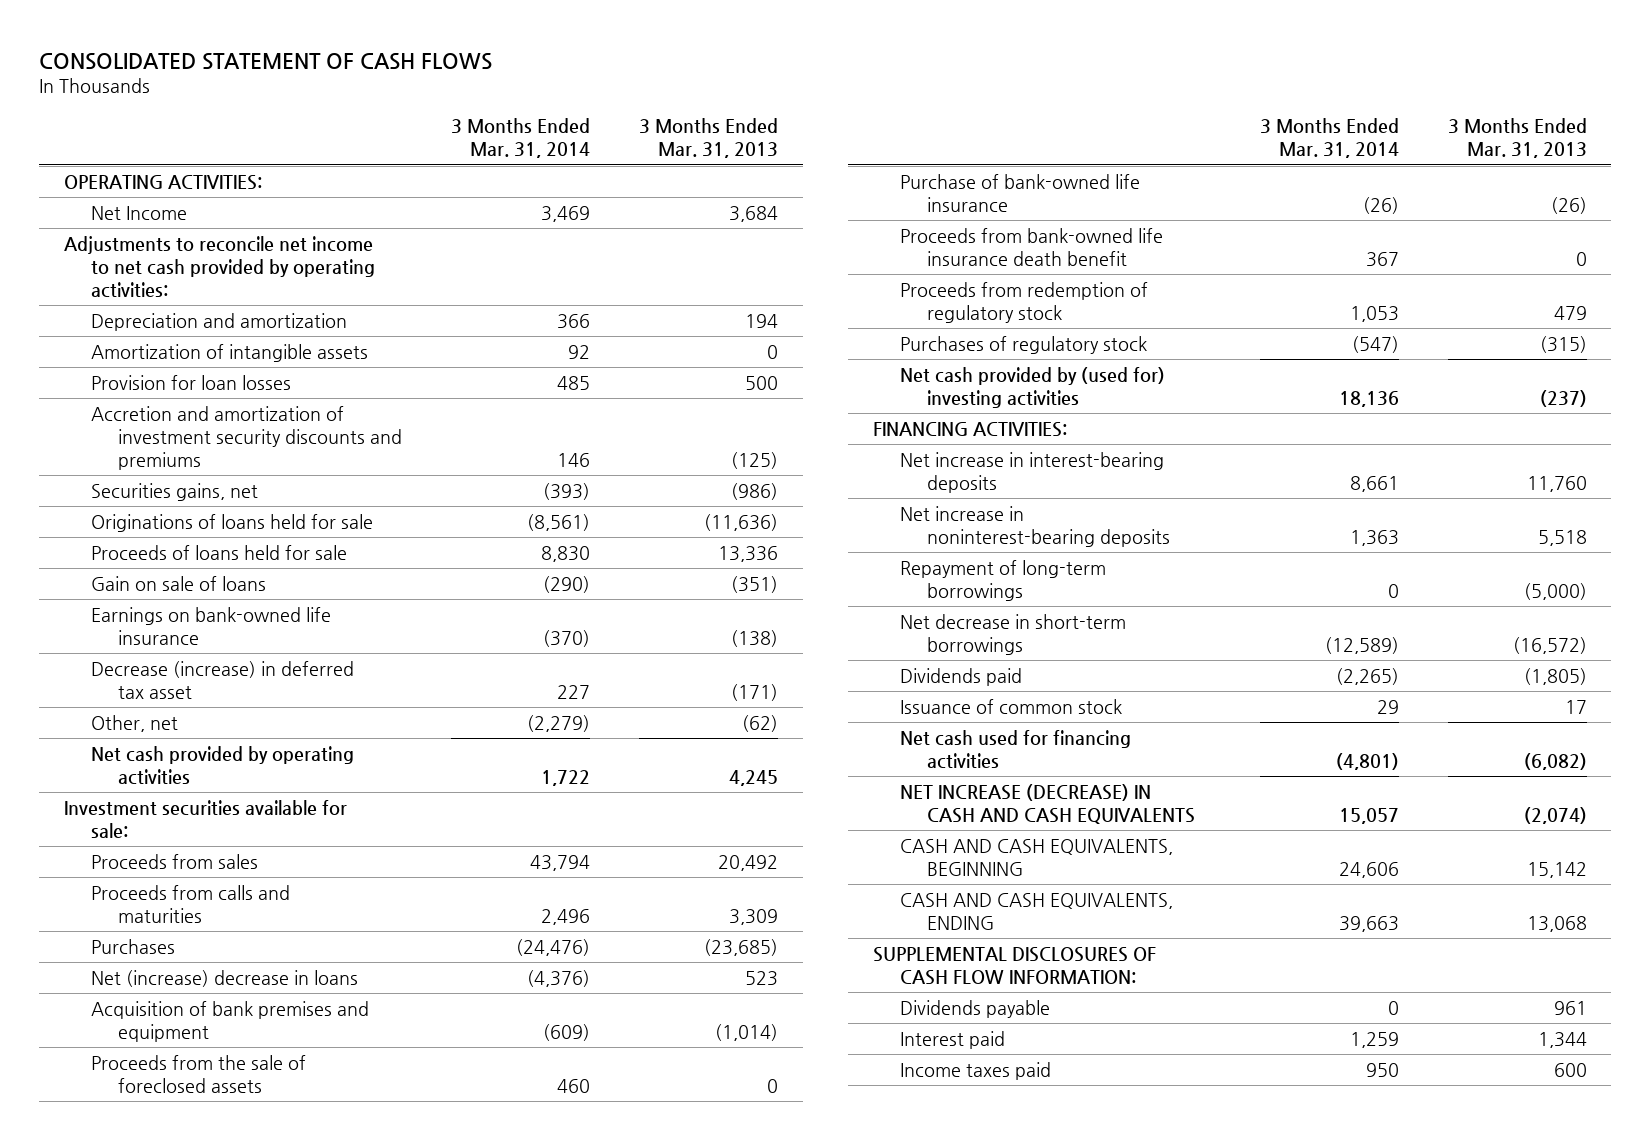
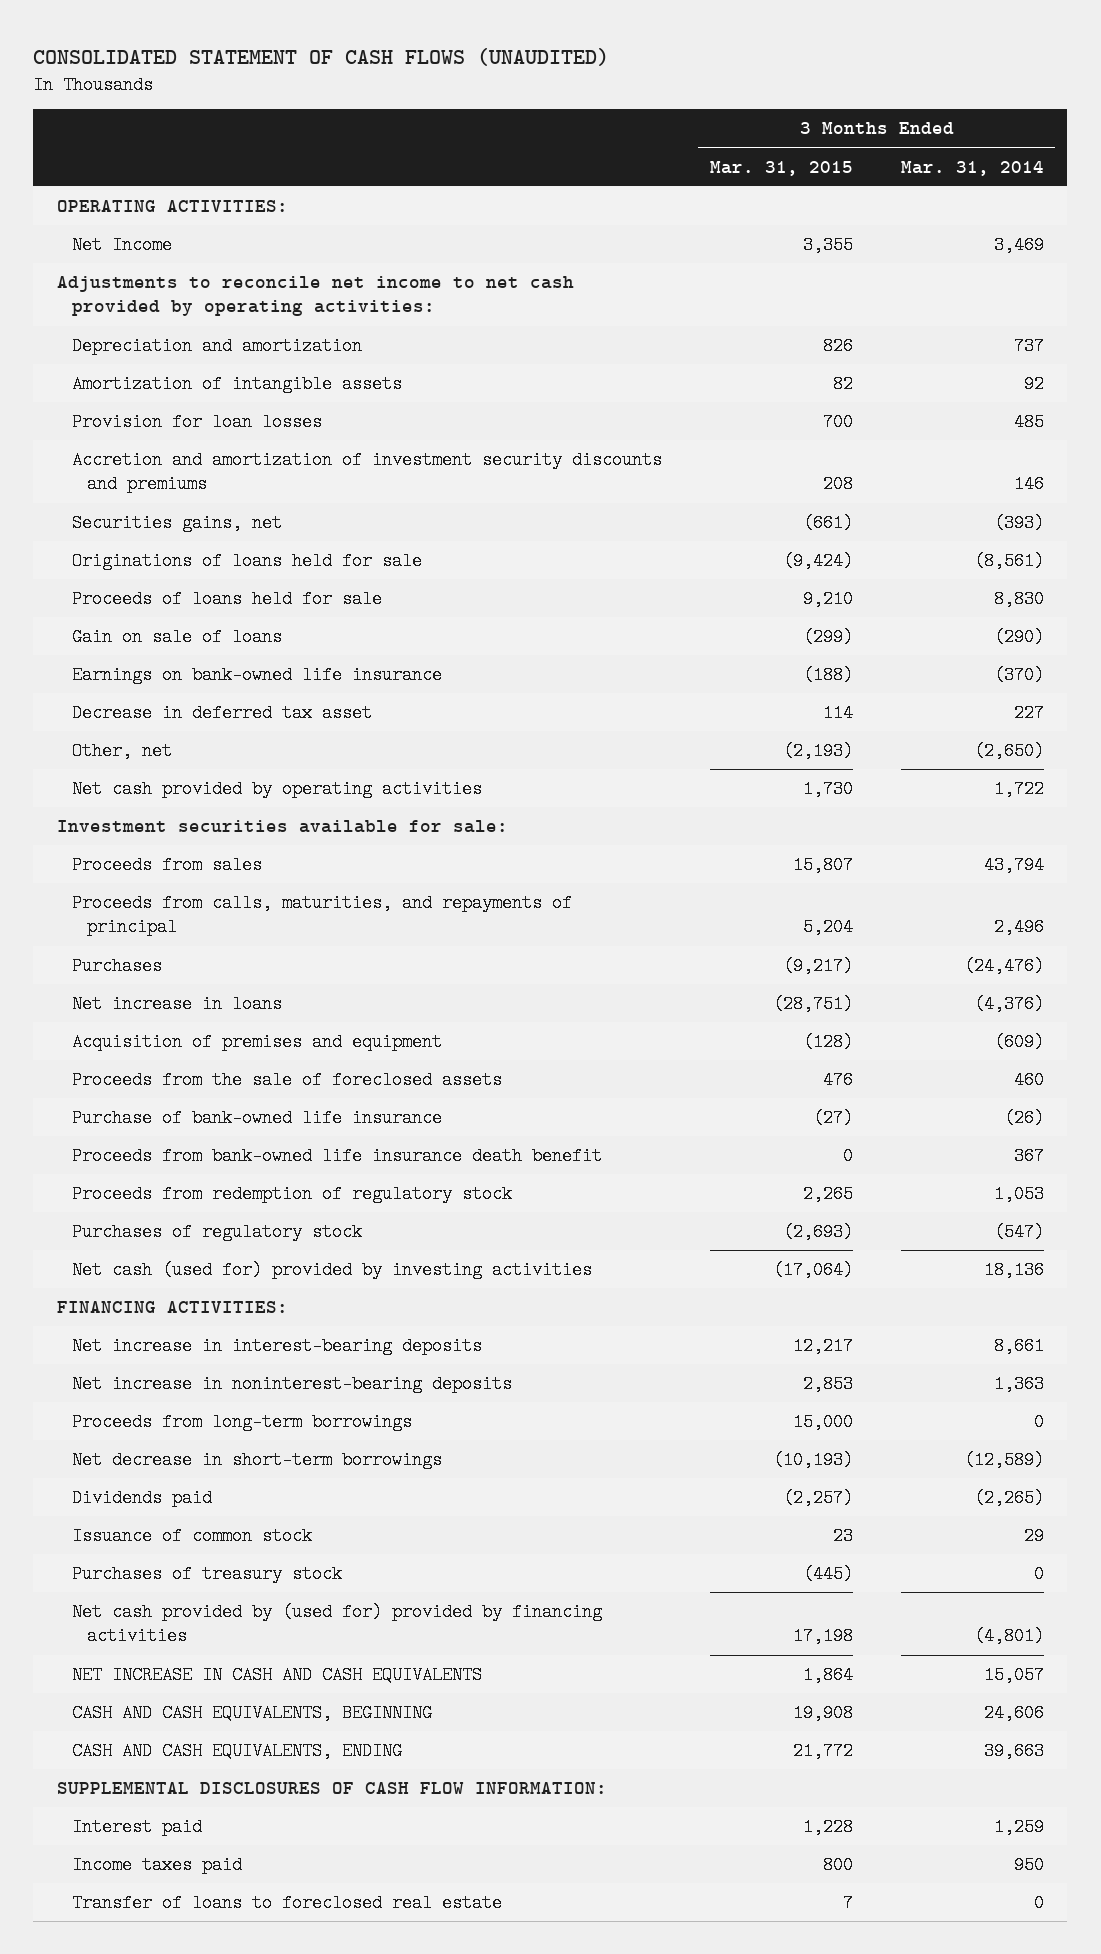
- CONSOLIDATED STATEMENT OF CASH FLOWS
+ CONSOLIDATED STATEMENT OF CASH FLOWS (UNAUDITED)
- | 3 Months Ended Mar. 31, 2014 | 3 Months Ended Mar. 31, 2013
+ | 3 Months Ended Mar. 31, 2015 | 3 Months Ended Mar. 31, 2014
- Depreciation and amortization | 366 | 194
+ Depreciation and amortization | 826 | 737
- Decrease (increase) in deferred tax asset | 227 | (171)
- Other, net | (2,279) | (62)
+ Decrease in deferred tax asset | 114 | 227
+ Other, net | (2,193) | (2,650)
- Proceeds from calls and maturities | 2,496 | 3,309
+ Proceeds from calls, maturities, and repayments of principal | 5,204 | 2,496
- Net (increase) decrease in loans | (4,376) | 523
- Acquisition of bank premises and equipment | (609) | (1,014)
+ Net increase in loans | (28,751) | (4,376)
+ Acquisition of premises and equipment | (128) | (609)
- Net cash provided by (used for) investing activities | 18,136 | (237)
+ Net cash (used for) provided by investing activities | (17,064) | 18,136
- Repayment of long-term borrowings | 0 | (5,000)
+ Proceeds from long-term borrowings | 15,000 | 0
- Net cash used for financing activities | (4,801) | (6,082)
- NET INCREASE (DECREASE) IN CASH AND CASH EQUIVALENTS | 15,057 | (2,074)
+ Purchases of treasury stock | (445) | 0
+ Net cash provided by (used for) provided by financing activities | 17,198 | (4,801)
+ NET INCREASE IN CASH AND CASH EQUIVALENTS | 1,864 | 15,057
- Dividends payable | 0 | 961
+ Transfer of loans to foreclosed real estate | 7 | 0

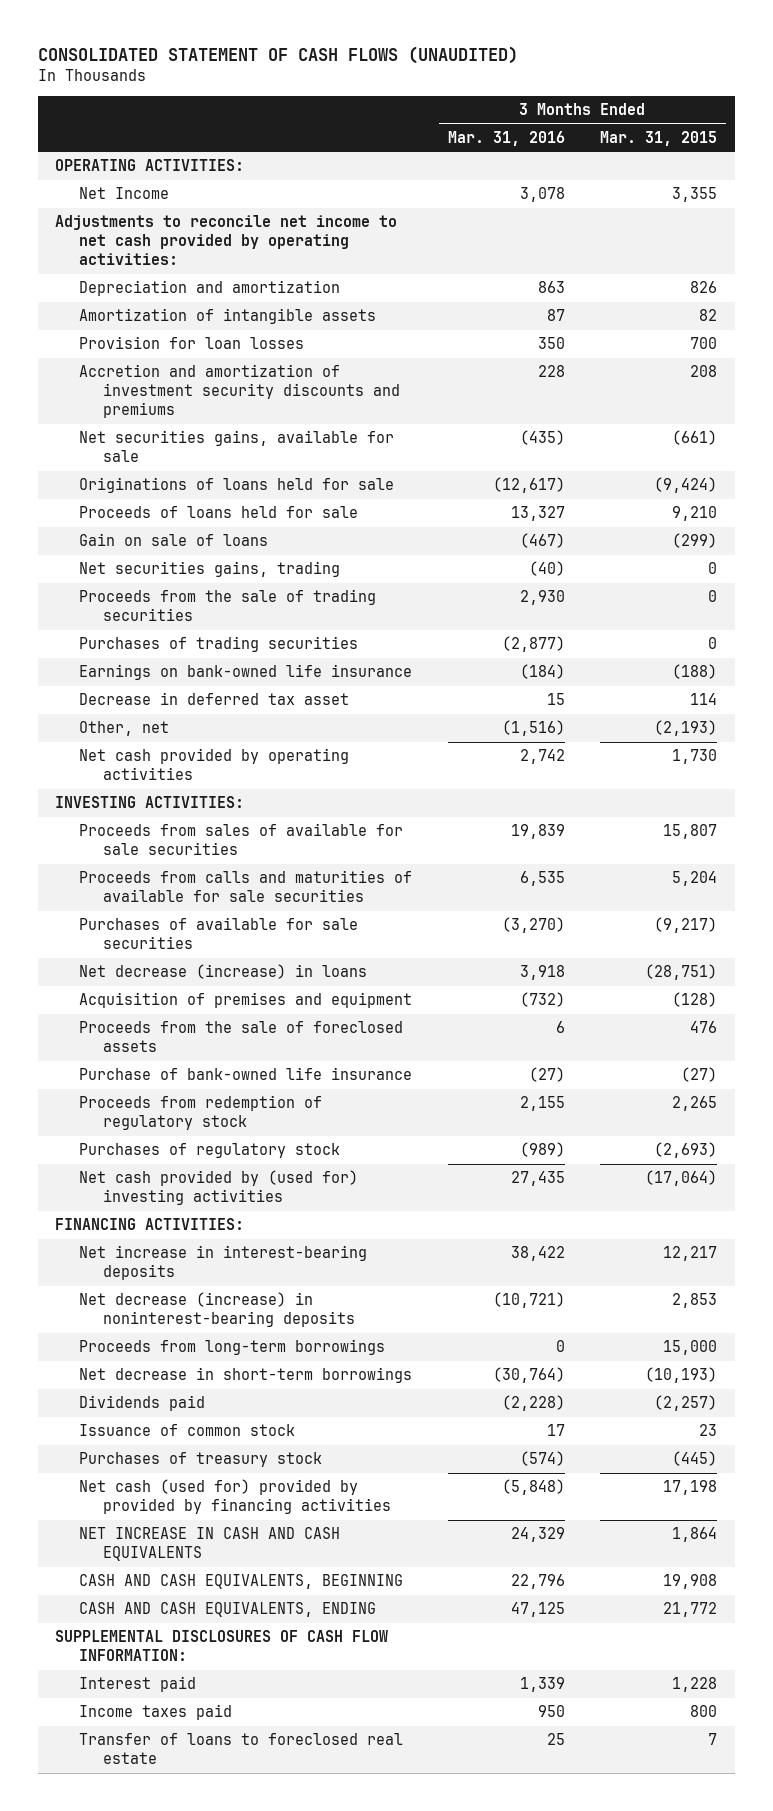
- | 3 Months Ended Mar. 31, 2015 | 3 Months Ended Mar. 31, 2014
+ | 3 Months Ended Mar. 31, 2016 | 3 Months Ended Mar. 31, 2015
- Securities gains, net | (661) | (393)
+ Net securities gains, available for sale | (435) | (661)
+ Net securities gains, trading | (40) | 0
+ Proceeds from the sale of trading securities | 2,930 | 0
+ Purchases of trading securities | (2,877) | 0
- Investment securities available for sale:
- Proceeds from sales | 15,807 | 43,794
- Proceeds from calls, maturities, and repayments of principal | 5,204 | 2,496
- Purchases | (9,217) | (24,476)
- Net increase in loans | (28,751) | (4,376)
+ INVESTING ACTIVITIES:
+ Proceeds from sales of available for sale securities | 19,839 | 15,807
+ Proceeds from calls and maturities of available for sale securities | 6,535 | 5,204
+ Purchases of available for sale securities | (3,270) | (9,217)
+ Net decrease (increase) in loans | 3,918 | (28,751)
- Proceeds from bank-owned life insurance death benefit | 0 | 367
- Net cash (used for) provided by investing activities | (17,064) | 18,136
+ Net cash provided by (used for) investing activities | 27,435 | (17,064)
- Net increase in noninterest-bearing deposits | 2,853 | 1,363
+ Net decrease (increase) in noninterest-bearing deposits | (10,721) | 2,853
- Net cash provided by (used for) provided by financing activities | 17,198 | (4,801)
+ Net cash (used for) provided by provided by financing activities | (5,848) | 17,198

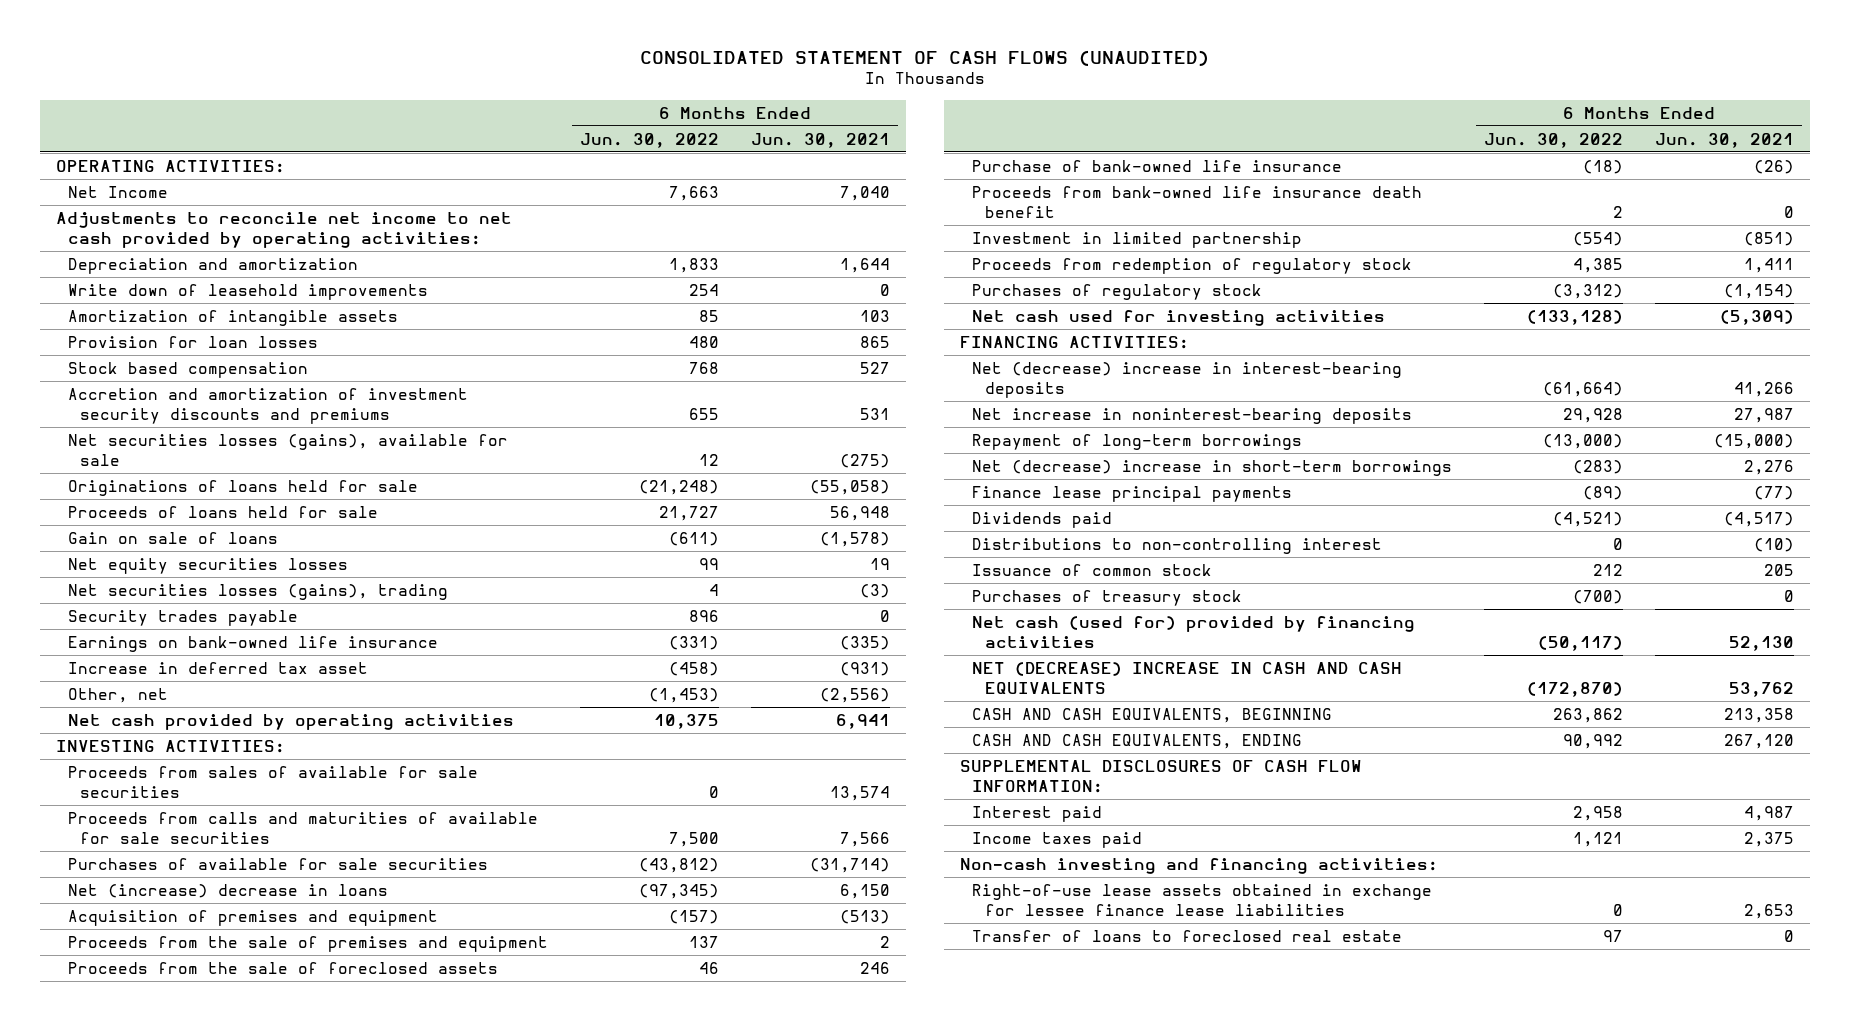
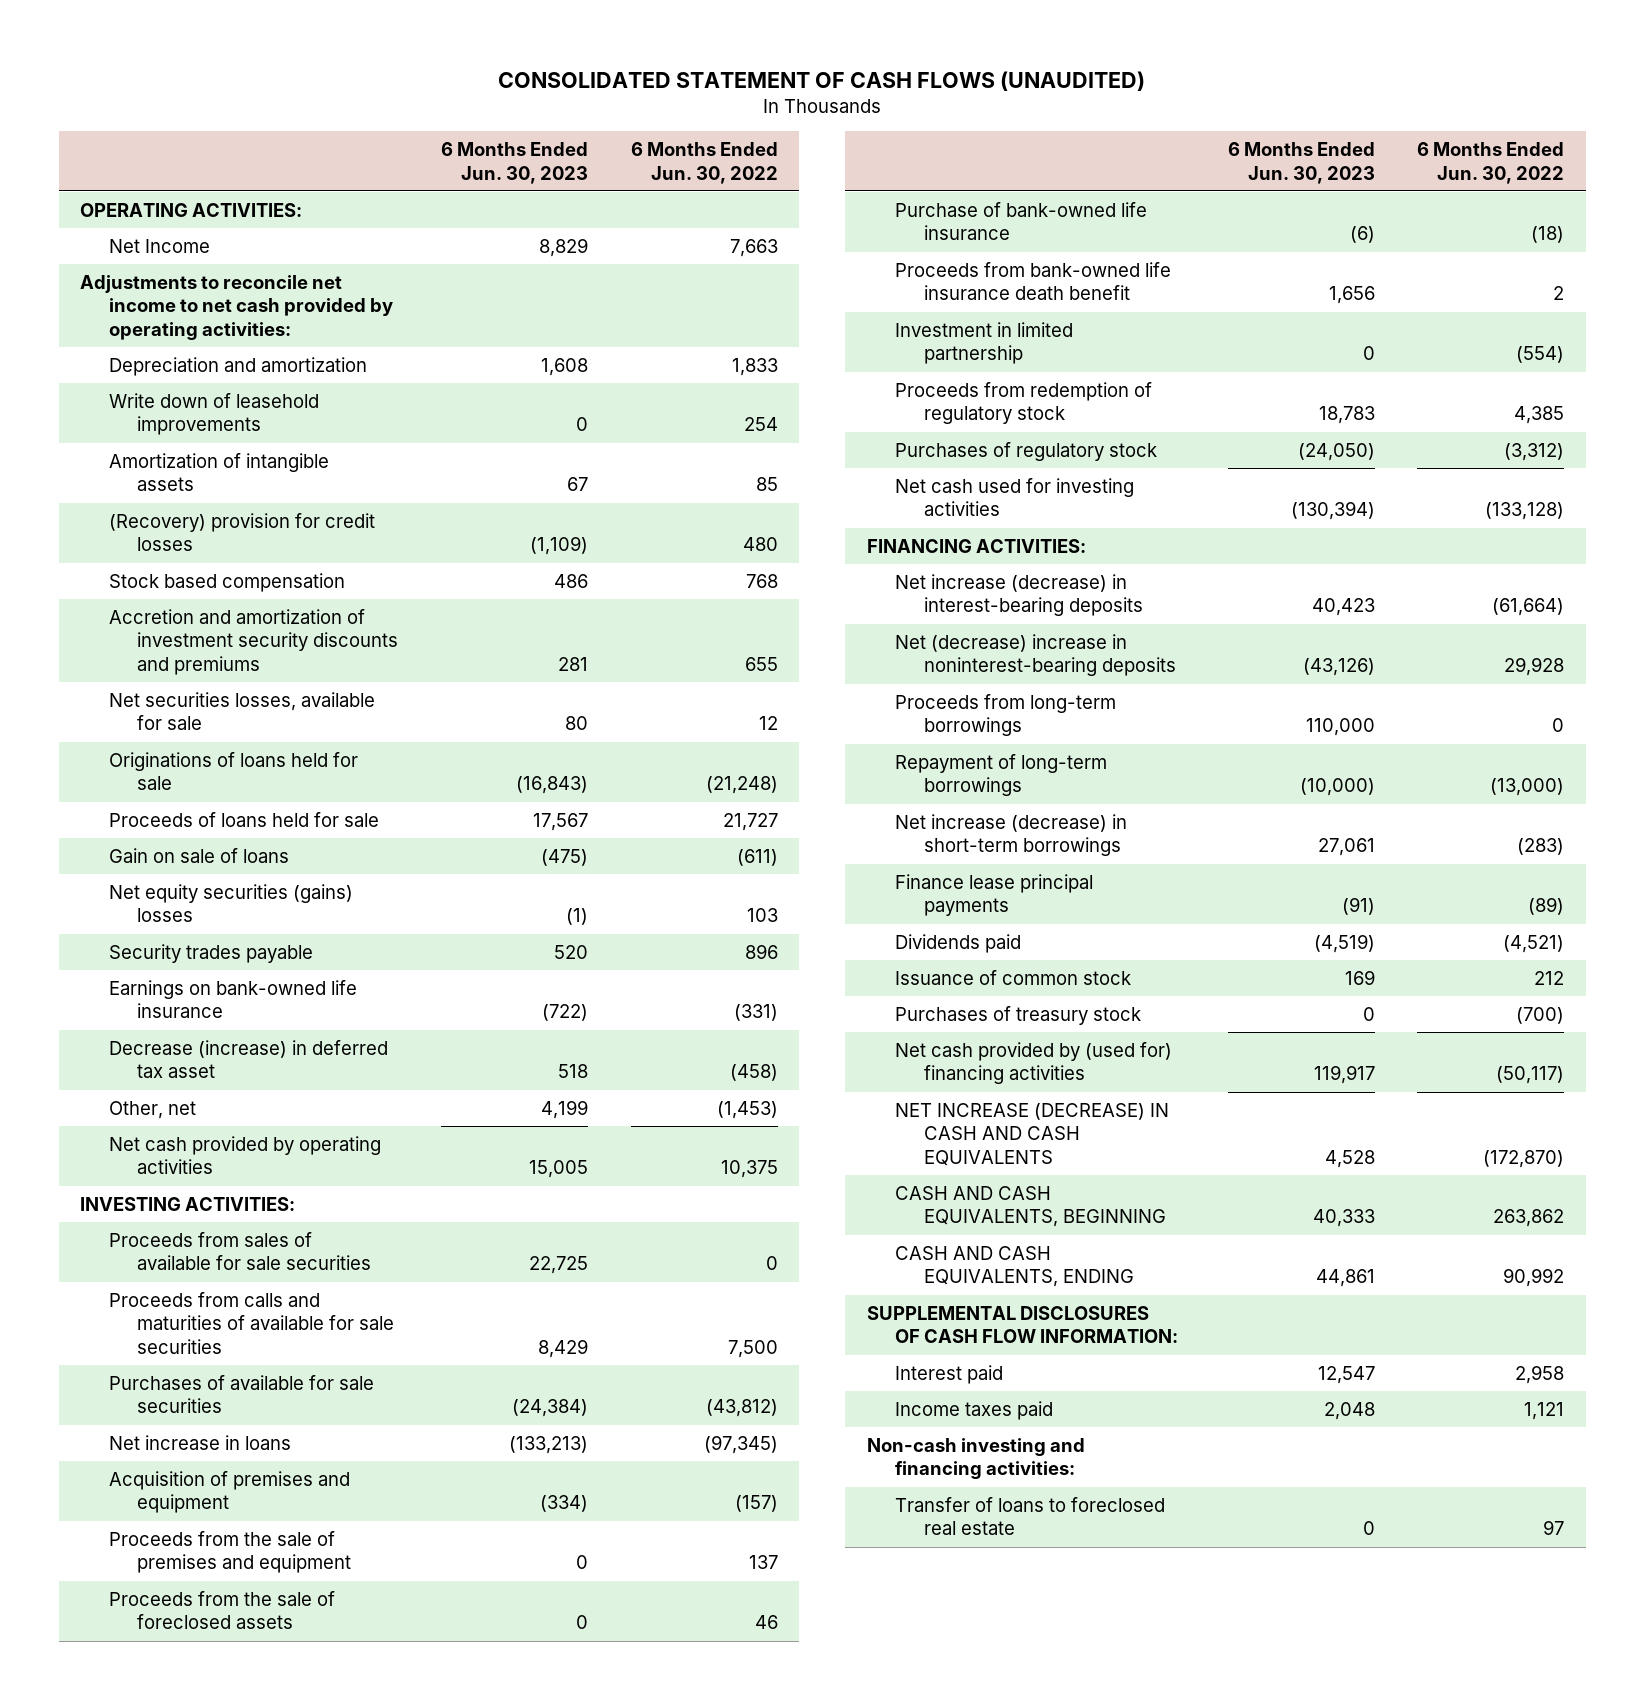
- | 6 Months Ended Jun. 30, 2022 | 6 Months Ended Jun. 30, 2021
+ | 6 Months Ended Jun. 30, 2023 | 6 Months Ended Jun. 30, 2022
- Provision for loan losses | 480 | 865
+ (Recovery) provision for credit losses | (1,109) | 480
- Net securities losses (gains), available for sale | 12 | (275)
+ Net securities losses, available for sale | 80 | 12
- Net equity securities losses | 99 | 19
- Net securities losses (gains), trading | 4 | (3)
+ Net equity securities (gains) losses | (1) | 103
- Increase in deferred tax asset | (458) | (931)
+ Decrease (increase) in deferred tax asset | 518 | (458)
- Net (increase) decrease in loans | (97,345) | 6,150
+ Net increase in loans | (133,213) | (97,345)
- Net (decrease) increase in interest-bearing deposits | (61,664) | 41,266
- Net increase in noninterest-bearing deposits | 29,928 | 27,987
+ Net increase (decrease) in interest-bearing deposits | 40,423 | (61,664)
+ Net (decrease) increase in noninterest-bearing deposits | (43,126) | 29,928
+ Proceeds from long-term borrowings | 110,000 | 0
- Net (decrease) increase in short-term borrowings | (283) | 2,276
+ Net increase (decrease) in short-term borrowings | 27,061 | (283)
- Distributions to non-controlling interest | 0 | (10)
- Net cash (used for) provided by financing activities | (50,117) | 52,130
- NET (DECREASE) INCREASE IN CASH AND CASH EQUIVALENTS | (172,870) | 53,762
+ Net cash provided by (used for) financing activities | 119,917 | (50,117)
+ NET INCREASE (DECREASE) IN CASH AND CASH EQUIVALENTS | 4,528 | (172,870)
- Right-of-use lease assets obtained in exchange for lessee finance lease liabilities | 0 | 2,653

